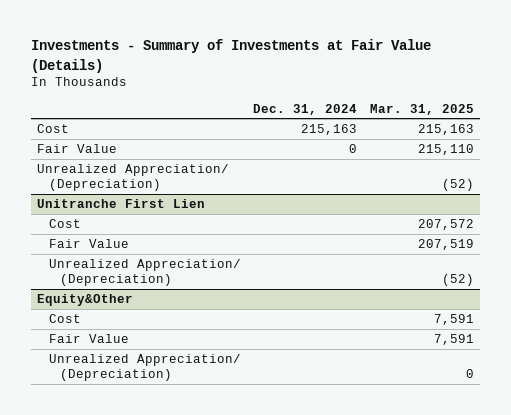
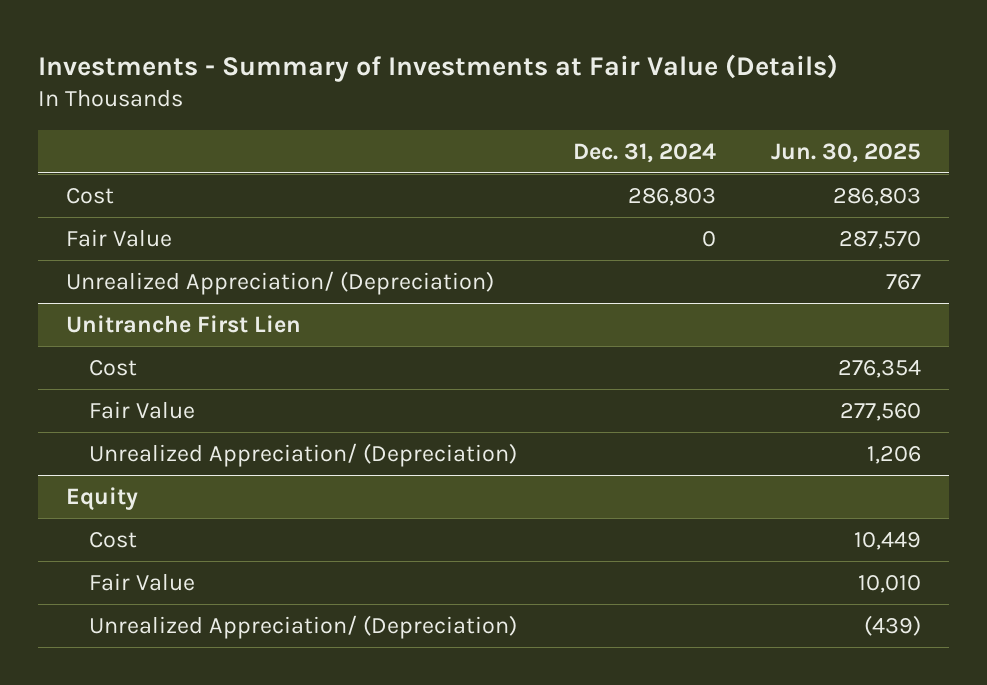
- | Dec. 31, 2024 | Mar. 31, 2025
+ | Dec. 31, 2024 | Jun. 30, 2025
- Cost | 215,163 | 215,163
+ Cost | 286,803 | 286,803
- Equity&Other
+ Equity

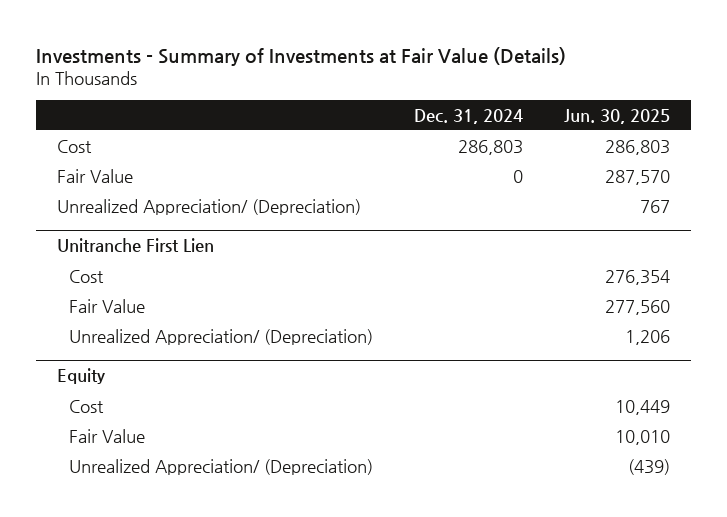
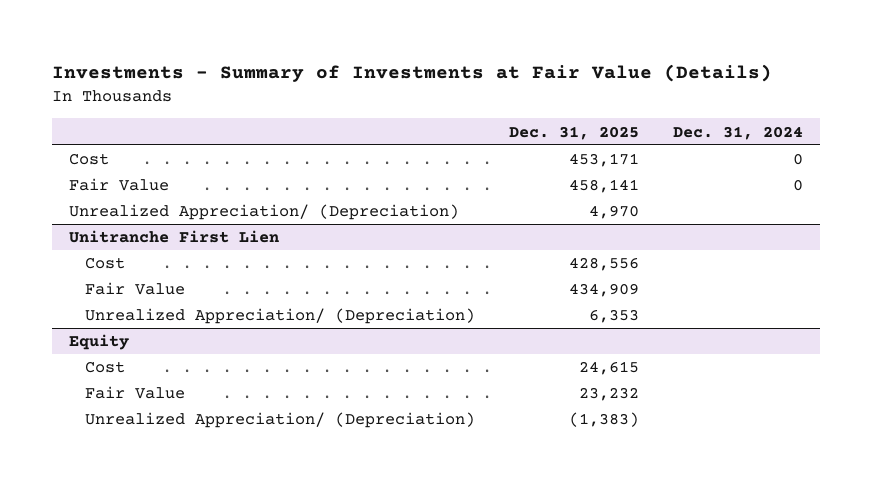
- | Dec. 31, 2024 | Jun. 30, 2025
+ | Dec. 31, 2025 | Dec. 31, 2024
- Cost | 286,803 | 286,803
+ Cost | 453,171 | 0

